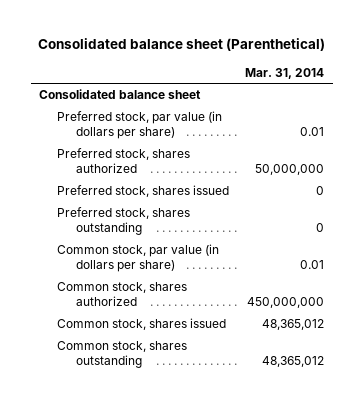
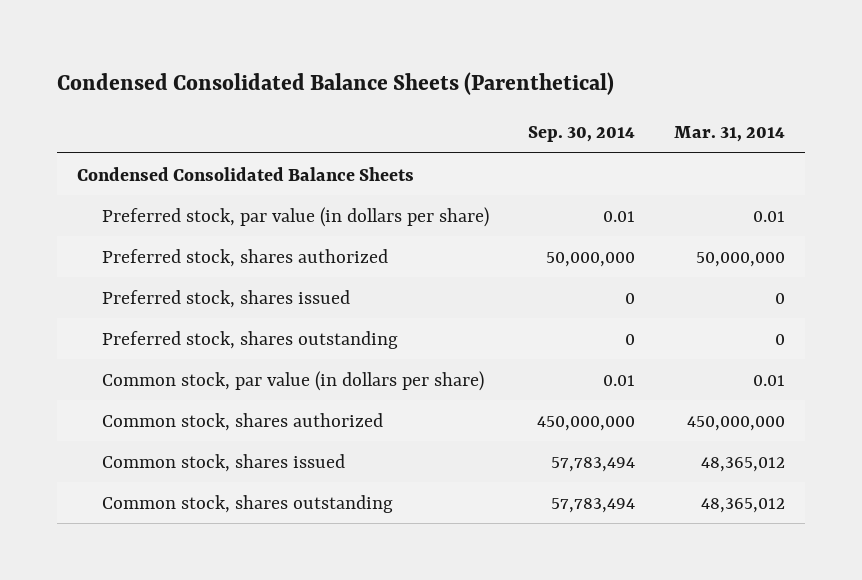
- Consolidated balance sheet (Parenthetical)
+ Condensed Consolidated Balance Sheets (Parenthetical)
- | Mar. 31, 2014
+ | Sep. 30, 2014 | Mar. 31, 2014
- Consolidated balance sheet
+ Condensed Consolidated Balance Sheets

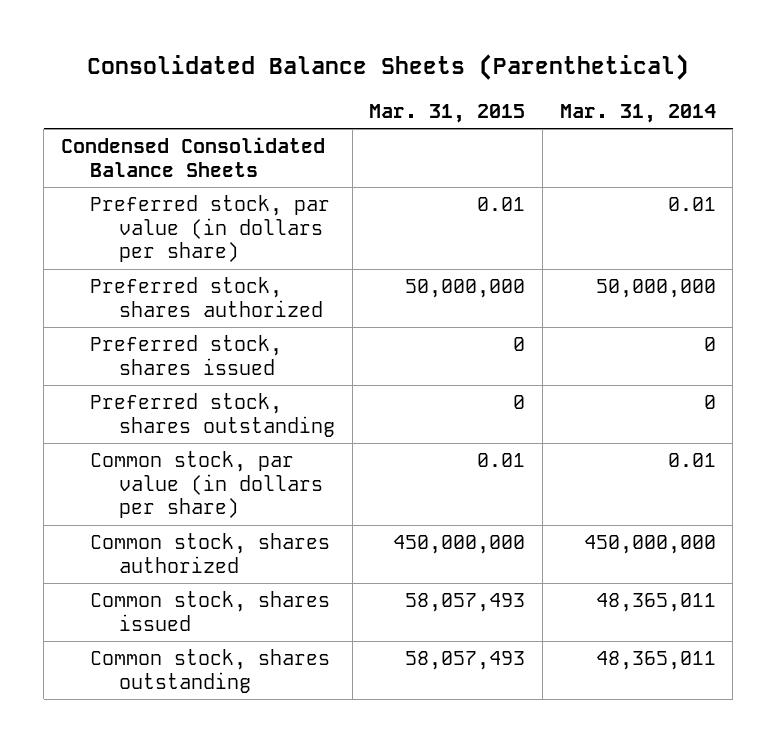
- Condensed Consolidated Balance Sheets (Parenthetical)
+ Consolidated Balance Sheets (Parenthetical)
- | Sep. 30, 2014 | Mar. 31, 2014
+ | Mar. 31, 2015 | Mar. 31, 2014
- Common stock, shares issued | 57,783,494 | 48,365,012
- Common stock, shares outstanding | 57,783,494 | 48,365,012
+ Common stock, shares issued | 58,057,493 | 48,365,011
+ Common stock, shares outstanding | 58,057,493 | 48,365,011

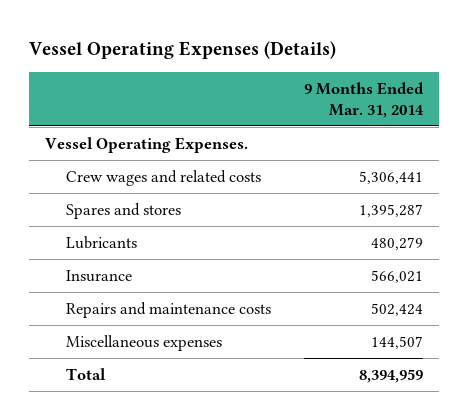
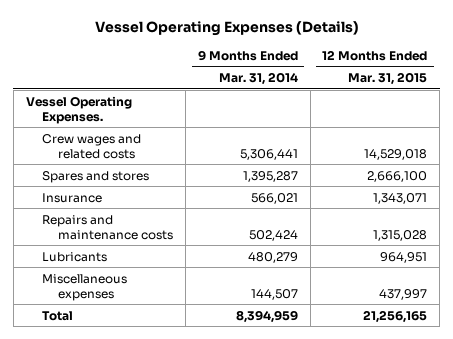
- | 9 Months Ended Mar. 31, 2014
+ | 9 Months Ended Mar. 31, 2014 | 12 Months Ended Mar. 31, 2015
moved down: Lubricants | 480,279 | 964,951

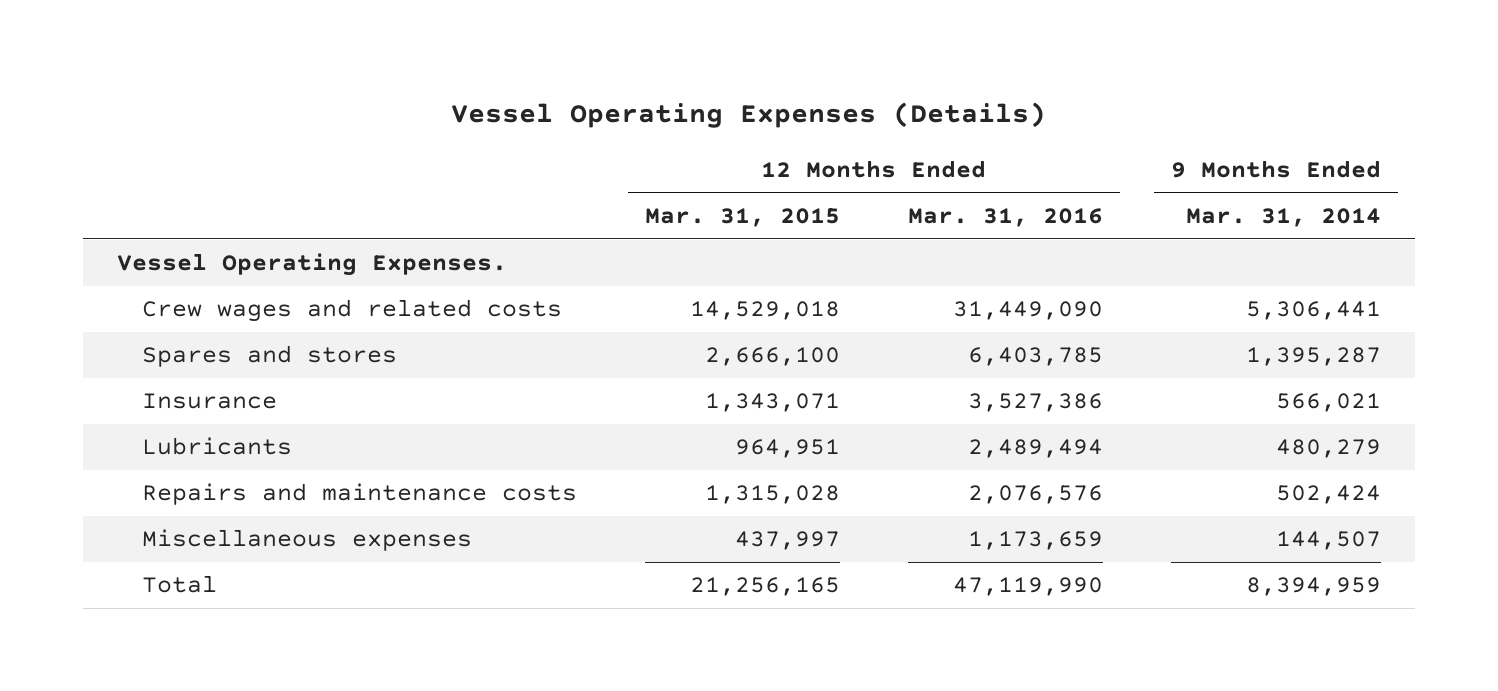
- | 9 Months Ended Mar. 31, 2014 | 12 Months Ended Mar. 31, 2015
+ | 12 Months Ended Mar. 31, 2015 | 12 Months Ended Mar. 31, 2016 | 9 Months Ended Mar. 31, 2014
moved down: Repairs and maintenance costs | 1,315,028 | 2,076,576 | 502,424

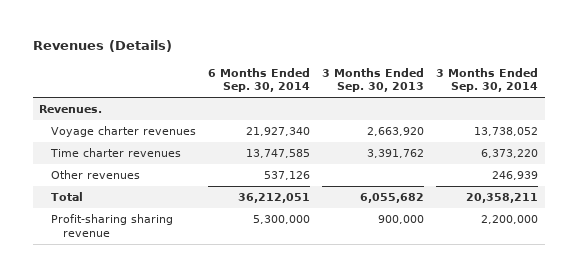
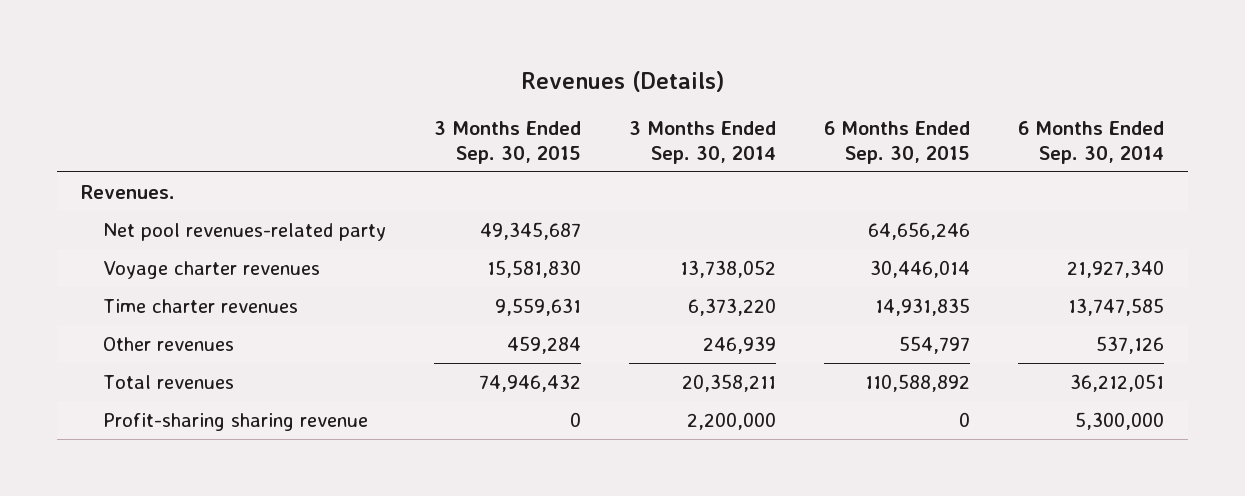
- | 6 Months Ended Sep. 30, 2014 | 3 Months Ended Sep. 30, 2013 | 3 Months Ended Sep. 30, 2014
+ | 3 Months Ended Sep. 30, 2015 | 3 Months Ended Sep. 30, 2014 | 6 Months Ended Sep. 30, 2015 | 6 Months Ended Sep. 30, 2014
+ Net pool revenues-related party | 49,345,687 | | 64,656,246 |
- Total | 36,212,051 | 6,055,682 | 20,358,211
+ Total revenues | 74,946,432 | 20,358,211 | 110,588,892 | 36,212,051

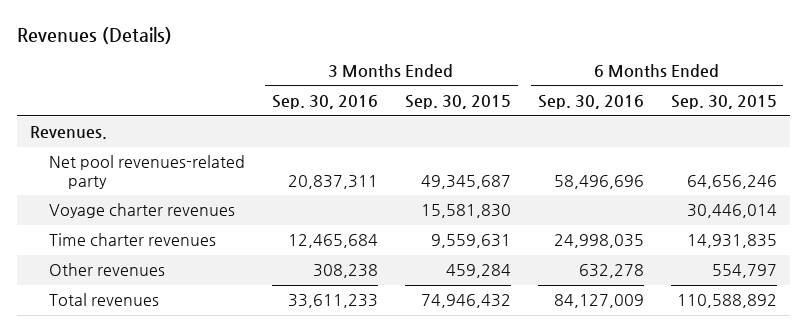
- | 3 Months Ended Sep. 30, 2015 | 3 Months Ended Sep. 30, 2014 | 6 Months Ended Sep. 30, 2015 | 6 Months Ended Sep. 30, 2014
+ | 3 Months Ended Sep. 30, 2016 | 3 Months Ended Sep. 30, 2015 | 6 Months Ended Sep. 30, 2016 | 6 Months Ended Sep. 30, 2015
- Profit-sharing sharing revenue | 0 | 2,200,000 | 0 | 5,300,000

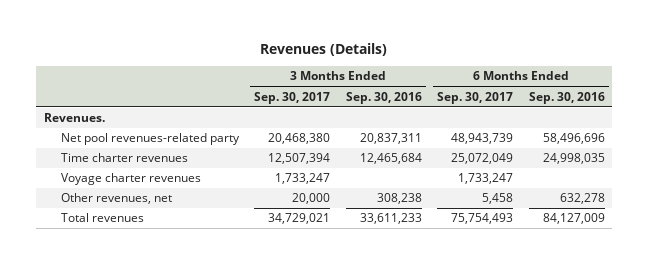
- | 3 Months Ended Sep. 30, 2016 | 3 Months Ended Sep. 30, 2015 | 6 Months Ended Sep. 30, 2016 | 6 Months Ended Sep. 30, 2015
+ | 3 Months Ended Sep. 30, 2017 | 3 Months Ended Sep. 30, 2016 | 6 Months Ended Sep. 30, 2017 | 6 Months Ended Sep. 30, 2016
- Other revenues | 308,238 | 459,284 | 632,278 | 554,797
moved down: Voyage charter revenues | 1,733,247 | | 1,733,247 |
+ Other revenues, net | 20,000 | 308,238 | 5,458 | 632,278

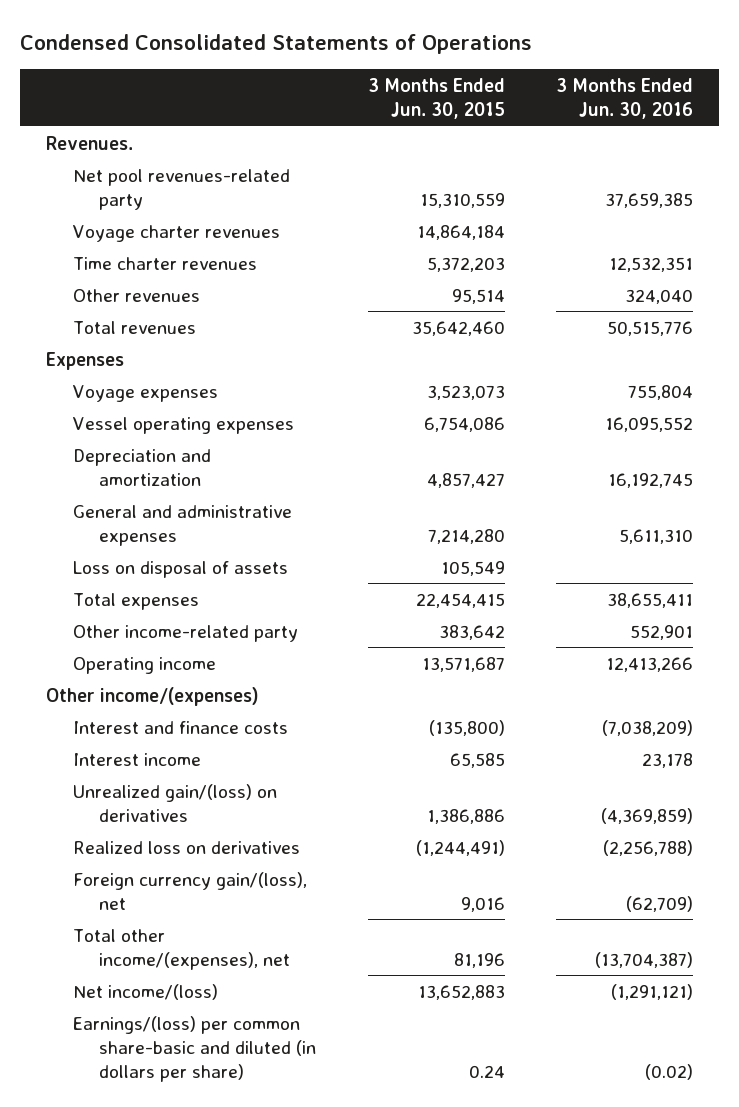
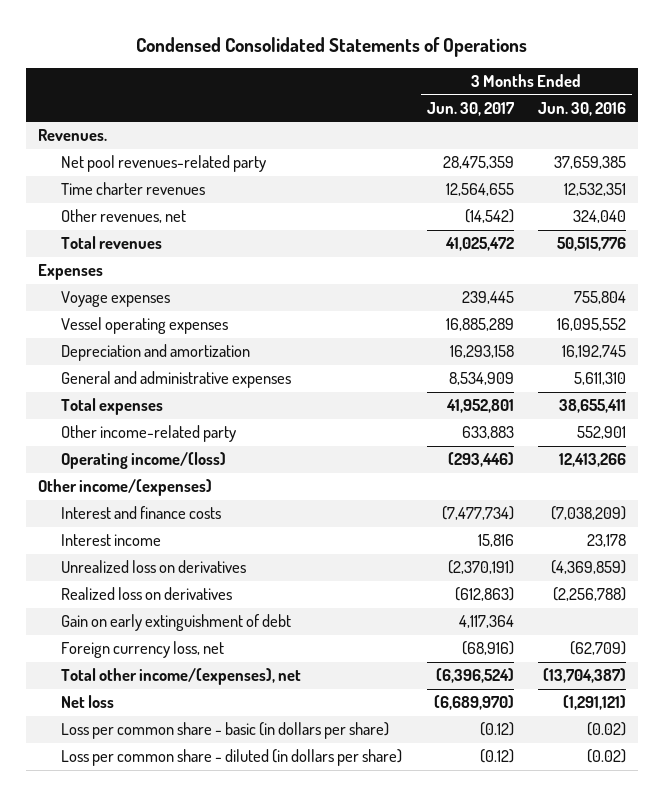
- | 3 Months Ended Jun. 30, 2015 | 3 Months Ended Jun. 30, 2016
+ | 3 Months Ended Jun. 30, 2017 | 3 Months Ended Jun. 30, 2016
- Voyage charter revenues | 14,864,184 |
- Other revenues | 95,514 | 324,040
+ Other revenues, net | (14,542) | 324,040
- Loss on disposal of assets | 105,549 |
- Operating income | 13,571,687 | 12,413,266
+ Operating income/(loss) | (293,446) | 12,413,266
- Unrealized gain/(loss) on derivatives | 1,386,886 | (4,369,859)
+ Unrealized loss on derivatives | (2,370,191) | (4,369,859)
- Foreign currency gain/(loss), net | 9,016 | (62,709)
+ Gain on early extinguishment of debt | 4,117,364 |
+ Foreign currency loss, net | (68,916) | (62,709)
- Net income/(loss) | 13,652,883 | (1,291,121)
- Earnings/(loss) per common share-basic and diluted (in dollars per share) | 0.24 | (0.02)
+ Net loss | (6,689,970) | (1,291,121)
+ Loss per common share - basic (in dollars per share) | (0.12) | (0.02)
+ Loss per common share - diluted (in dollars per share) | (0.12) | (0.02)

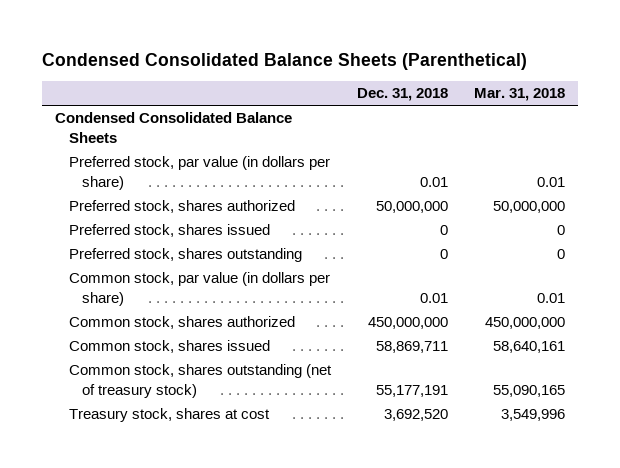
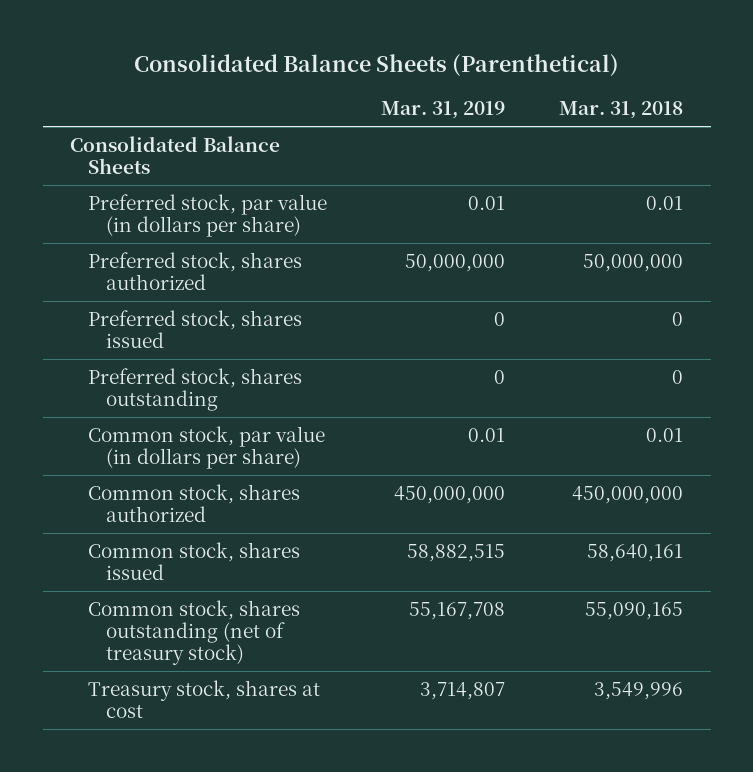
- Condensed Consolidated Balance Sheets (Parenthetical)
+ Consolidated Balance Sheets (Parenthetical)
- | Dec. 31, 2018 | Mar. 31, 2018
+ | Mar. 31, 2019 | Mar. 31, 2018
- Condensed Consolidated Balance Sheets
+ Consolidated Balance Sheets

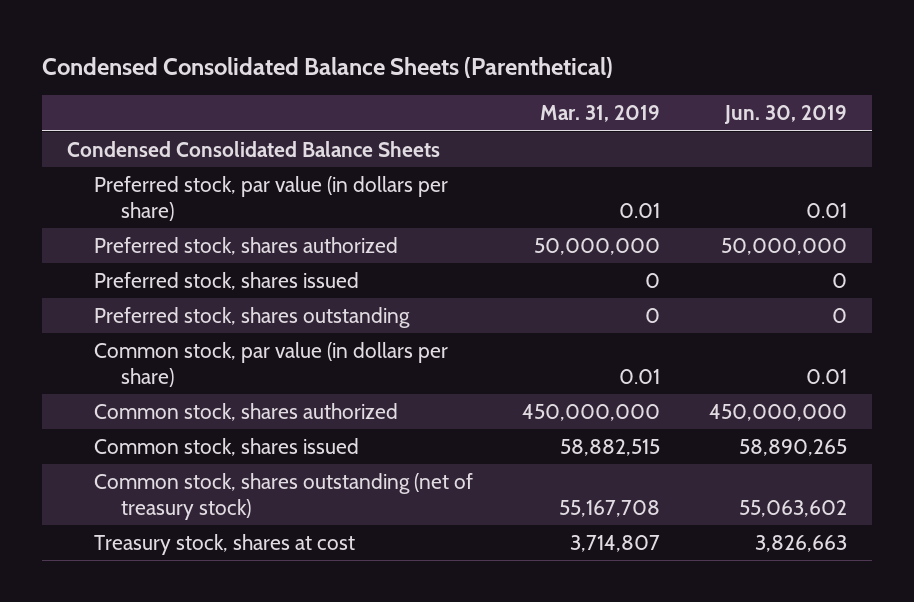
- Consolidated Balance Sheets (Parenthetical)
+ Condensed Consolidated Balance Sheets (Parenthetical)
- | Mar. 31, 2019 | Mar. 31, 2018
+ | Mar. 31, 2019 | Jun. 30, 2019
- Consolidated Balance Sheets
+ Condensed Consolidated Balance Sheets

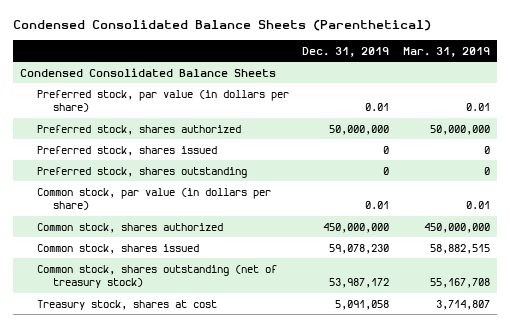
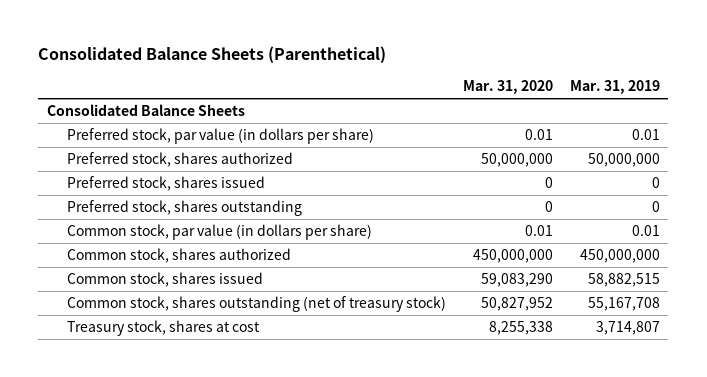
- Condensed Consolidated Balance Sheets (Parenthetical)
+ Consolidated Balance Sheets (Parenthetical)
- | Dec. 31, 2019 | Mar. 31, 2019
+ | Mar. 31, 2020 | Mar. 31, 2019
- Condensed Consolidated Balance Sheets
+ Consolidated Balance Sheets

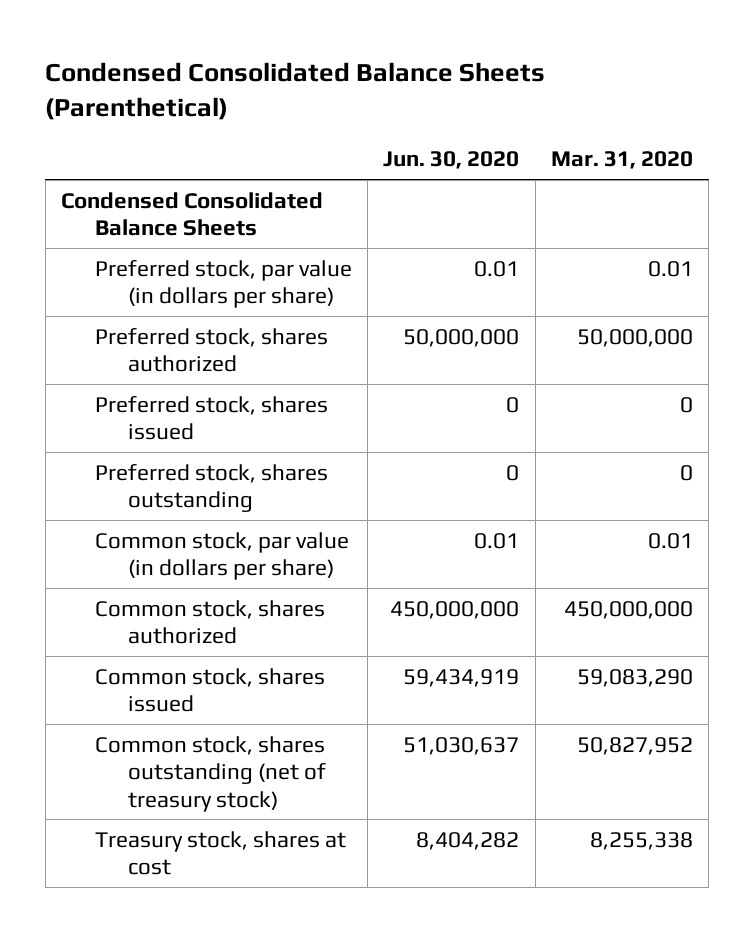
- Consolidated Balance Sheets (Parenthetical)
+ Condensed Consolidated Balance Sheets (Parenthetical)
- | Mar. 31, 2020 | Mar. 31, 2019
+ | Jun. 30, 2020 | Mar. 31, 2020
- Consolidated Balance Sheets
+ Condensed Consolidated Balance Sheets

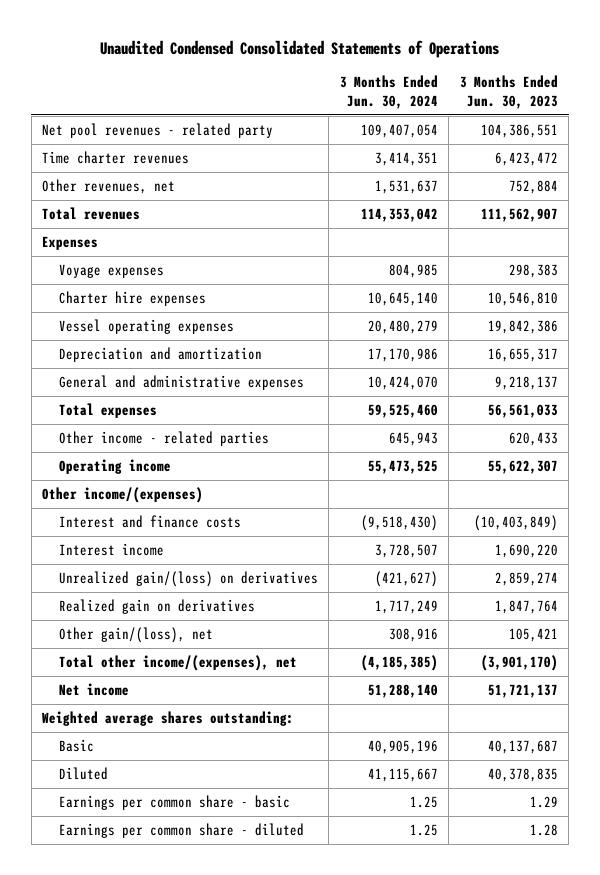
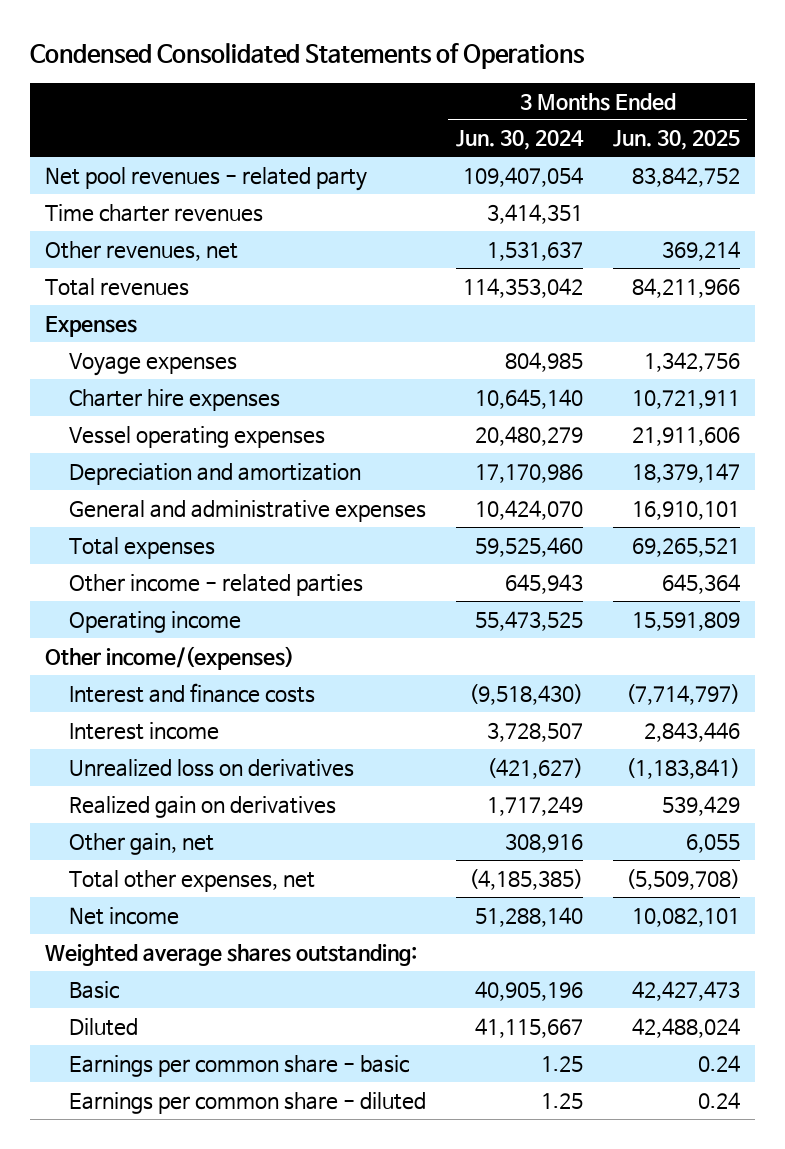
- Unaudited Condensed Consolidated Statements of Operations
+ Condensed Consolidated Statements of Operations
- | 3 Months Ended Jun. 30, 2024 | 3 Months Ended Jun. 30, 2023
+ | 3 Months Ended Jun. 30, 2024 | 3 Months Ended Jun. 30, 2025
- Unrealized gain/(loss) on derivatives | (421,627) | 2,859,274
+ Unrealized loss on derivatives | (421,627) | (1,183,841)
- Other gain/(loss), net | 308,916 | 105,421
- Total other income/(expenses), net | (4,185,385) | (3,901,170)
+ Other gain, net | 308,916 | 6,055
+ Total other expenses, net | (4,185,385) | (5,509,708)

